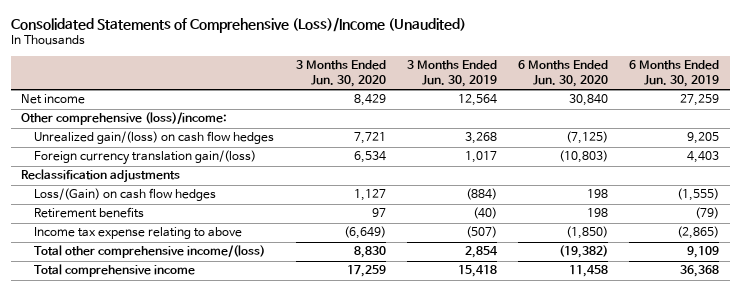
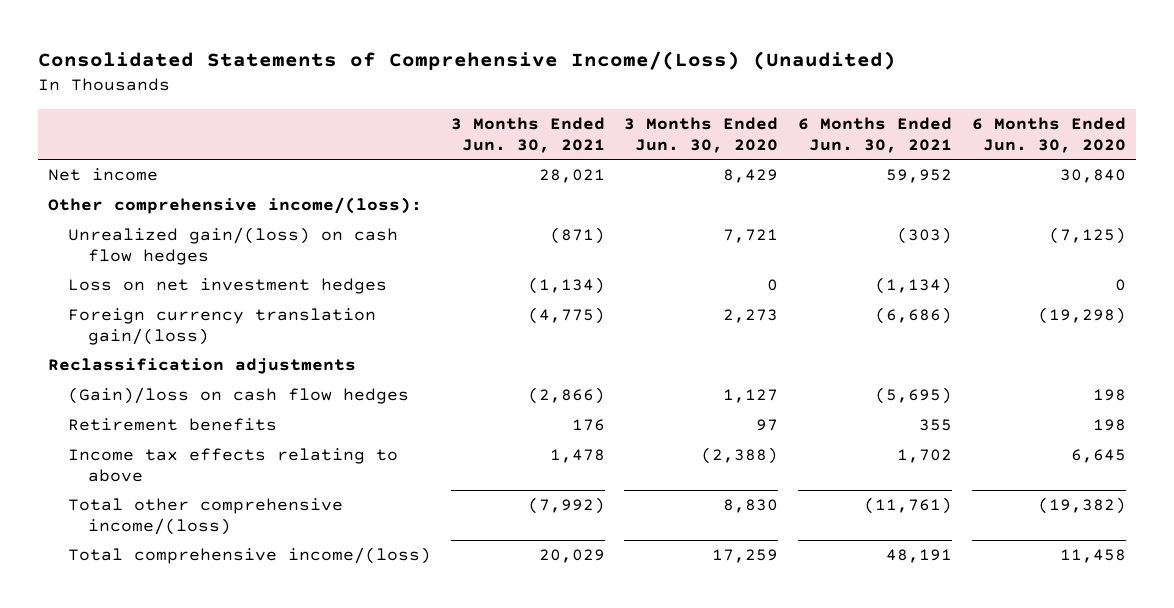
- Consolidated Statements of Comprehensive (Loss)/Income (Unaudited)
+ Consolidated Statements of Comprehensive Income/(Loss) (Unaudited)
- | 3 Months Ended Jun. 30, 2020 | 3 Months Ended Jun. 30, 2019 | 6 Months Ended Jun. 30, 2020 | 6 Months Ended Jun. 30, 2019
+ | 3 Months Ended Jun. 30, 2021 | 3 Months Ended Jun. 30, 2020 | 6 Months Ended Jun. 30, 2021 | 6 Months Ended Jun. 30, 2020
- Other comprehensive (loss)/income:
+ Other comprehensive income/(loss):
- Foreign currency translation gain/(loss) | 6,534 | 1,017 | (10,803) | 4,403
+ Loss on net investment hedges | (1,134) | 0 | (1,134) | 0
+ Foreign currency translation gain/(loss) | (4,775) | 2,273 | (6,686) | (19,298)
- Loss/(Gain) on cash flow hedges | 1,127 | (884) | 198 | (1,555)
+ (Gain)/loss on cash flow hedges | (2,866) | 1,127 | (5,695) | 198
- Income tax expense relating to above | (6,649) | (507) | (1,850) | (2,865)
+ Income tax effects relating to above | 1,478 | (2,388) | 1,702 | 6,645
- Total comprehensive income | 17,259 | 15,418 | 11,458 | 36,368
+ Total comprehensive income/(loss) | 20,029 | 17,259 | 48,191 | 11,458

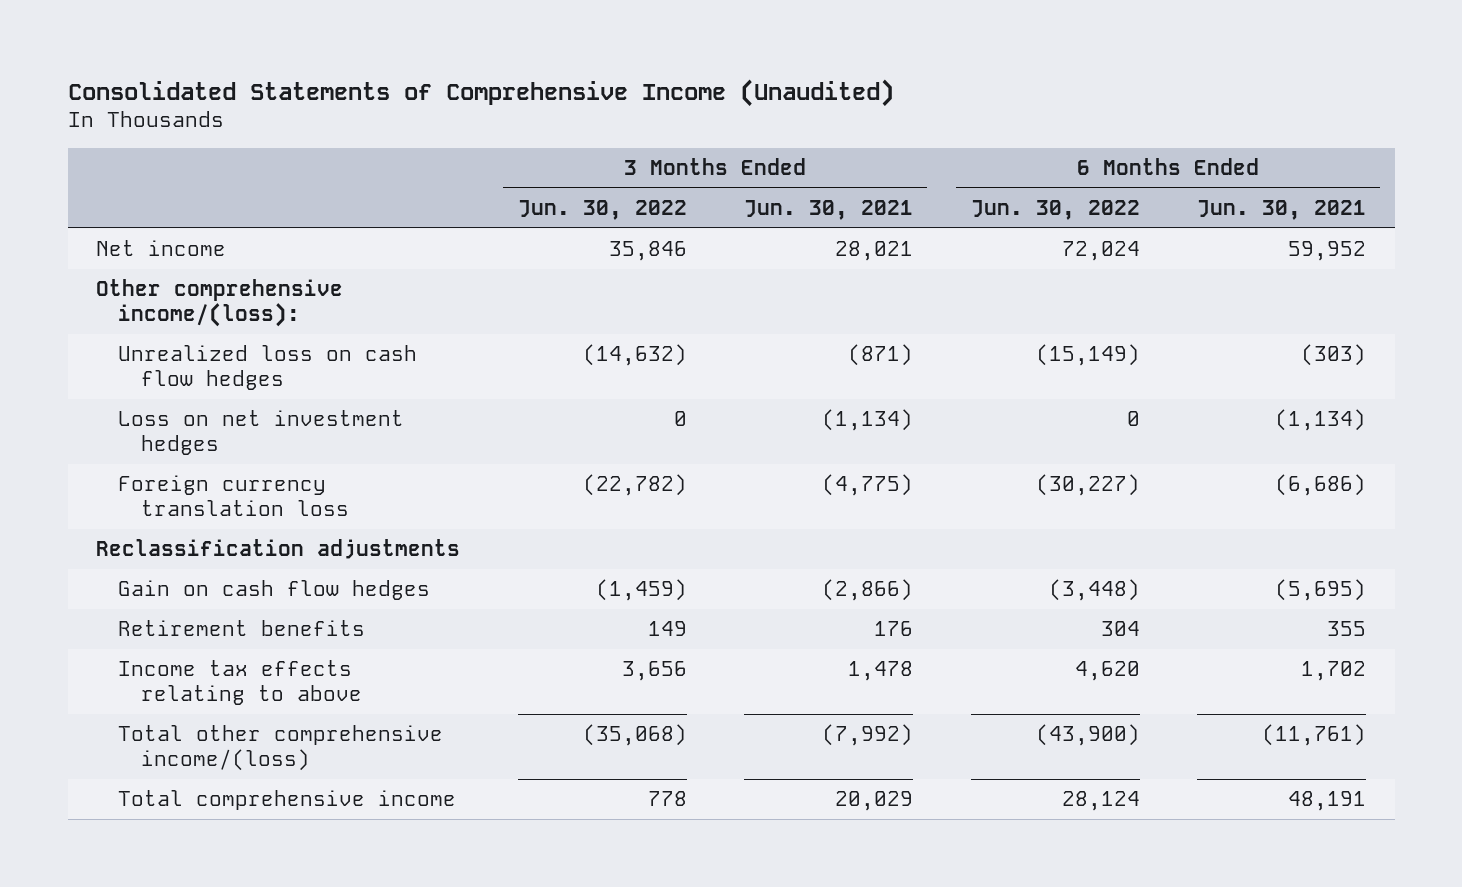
- Consolidated Statements of Comprehensive Income/(Loss) (Unaudited)
+ Consolidated Statements of Comprehensive Income (Unaudited)
- | 3 Months Ended Jun. 30, 2021 | 3 Months Ended Jun. 30, 2020 | 6 Months Ended Jun. 30, 2021 | 6 Months Ended Jun. 30, 2020
+ | 3 Months Ended Jun. 30, 2022 | 3 Months Ended Jun. 30, 2021 | 6 Months Ended Jun. 30, 2022 | 6 Months Ended Jun. 30, 2021
- Unrealized gain/(loss) on cash flow hedges | (871) | 7,721 | (303) | (7,125)
+ Unrealized loss on cash flow hedges | (14,632) | (871) | (15,149) | (303)
- Foreign currency translation gain/(loss) | (4,775) | 2,273 | (6,686) | (19,298)
+ Foreign currency translation loss | (22,782) | (4,775) | (30,227) | (6,686)
- (Gain)/loss on cash flow hedges | (2,866) | 1,127 | (5,695) | 198
+ Gain on cash flow hedges | (1,459) | (2,866) | (3,448) | (5,695)
- Total comprehensive income/(loss) | 20,029 | 17,259 | 48,191 | 11,458
+ Total comprehensive income | 778 | 20,029 | 28,124 | 48,191

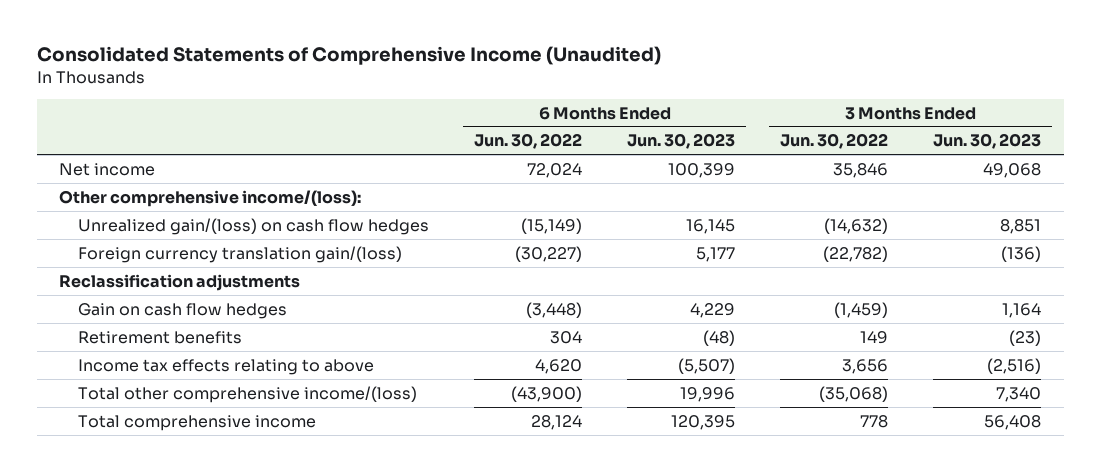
- | 3 Months Ended Jun. 30, 2022 | 3 Months Ended Jun. 30, 2021 | 6 Months Ended Jun. 30, 2022 | 6 Months Ended Jun. 30, 2021
+ | 6 Months Ended Jun. 30, 2022 | 6 Months Ended Jun. 30, 2023 | 3 Months Ended Jun. 30, 2022 | 3 Months Ended Jun. 30, 2023
- Unrealized loss on cash flow hedges | (14,632) | (871) | (15,149) | (303)
- Loss on net investment hedges | 0 | (1,134) | 0 | (1,134)
- Foreign currency translation loss | (22,782) | (4,775) | (30,227) | (6,686)
+ Unrealized gain/(loss) on cash flow hedges | (15,149) | 16,145 | (14,632) | 8,851
+ Foreign currency translation gain/(loss) | (30,227) | 5,177 | (22,782) | (136)

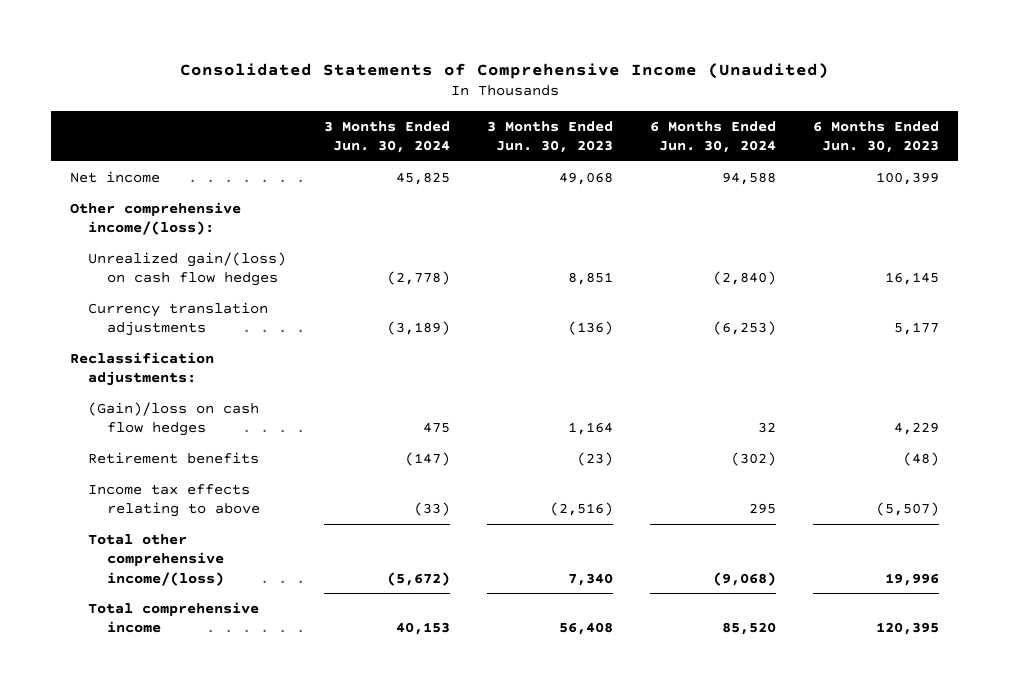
- | 6 Months Ended Jun. 30, 2022 | 6 Months Ended Jun. 30, 2023 | 3 Months Ended Jun. 30, 2022 | 3 Months Ended Jun. 30, 2023
+ | 3 Months Ended Jun. 30, 2024 | 3 Months Ended Jun. 30, 2023 | 6 Months Ended Jun. 30, 2024 | 6 Months Ended Jun. 30, 2023
- Foreign currency translation gain/(loss) | (30,227) | 5,177 | (22,782) | (136)
- Reclassification adjustments
- Gain on cash flow hedges | (3,448) | 4,229 | (1,459) | 1,164
+ Currency translation adjustments | (3,189) | (136) | (6,253) | 5,177
+ Reclassification adjustments:
+ (Gain)/loss on cash flow hedges | 475 | 1,164 | 32 | 4,229

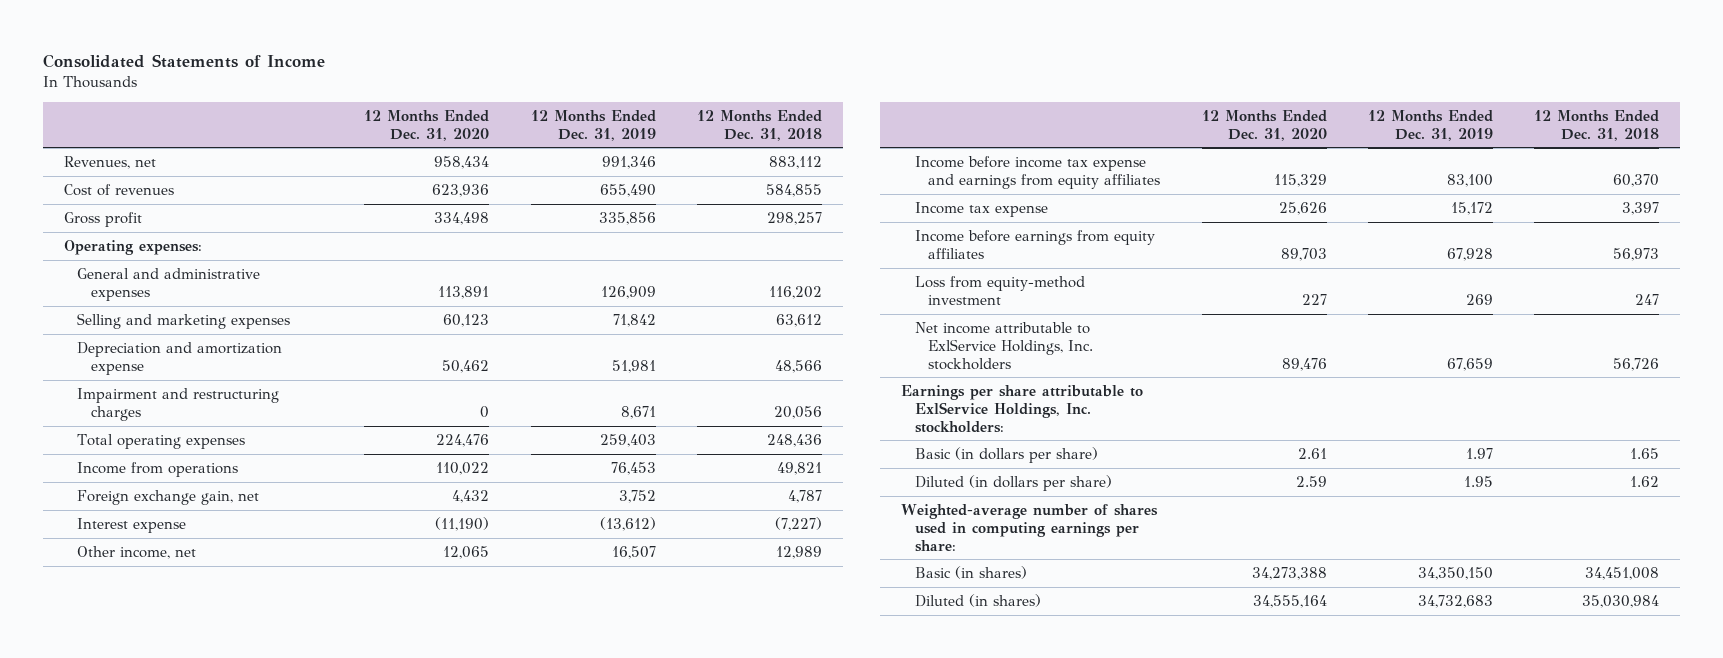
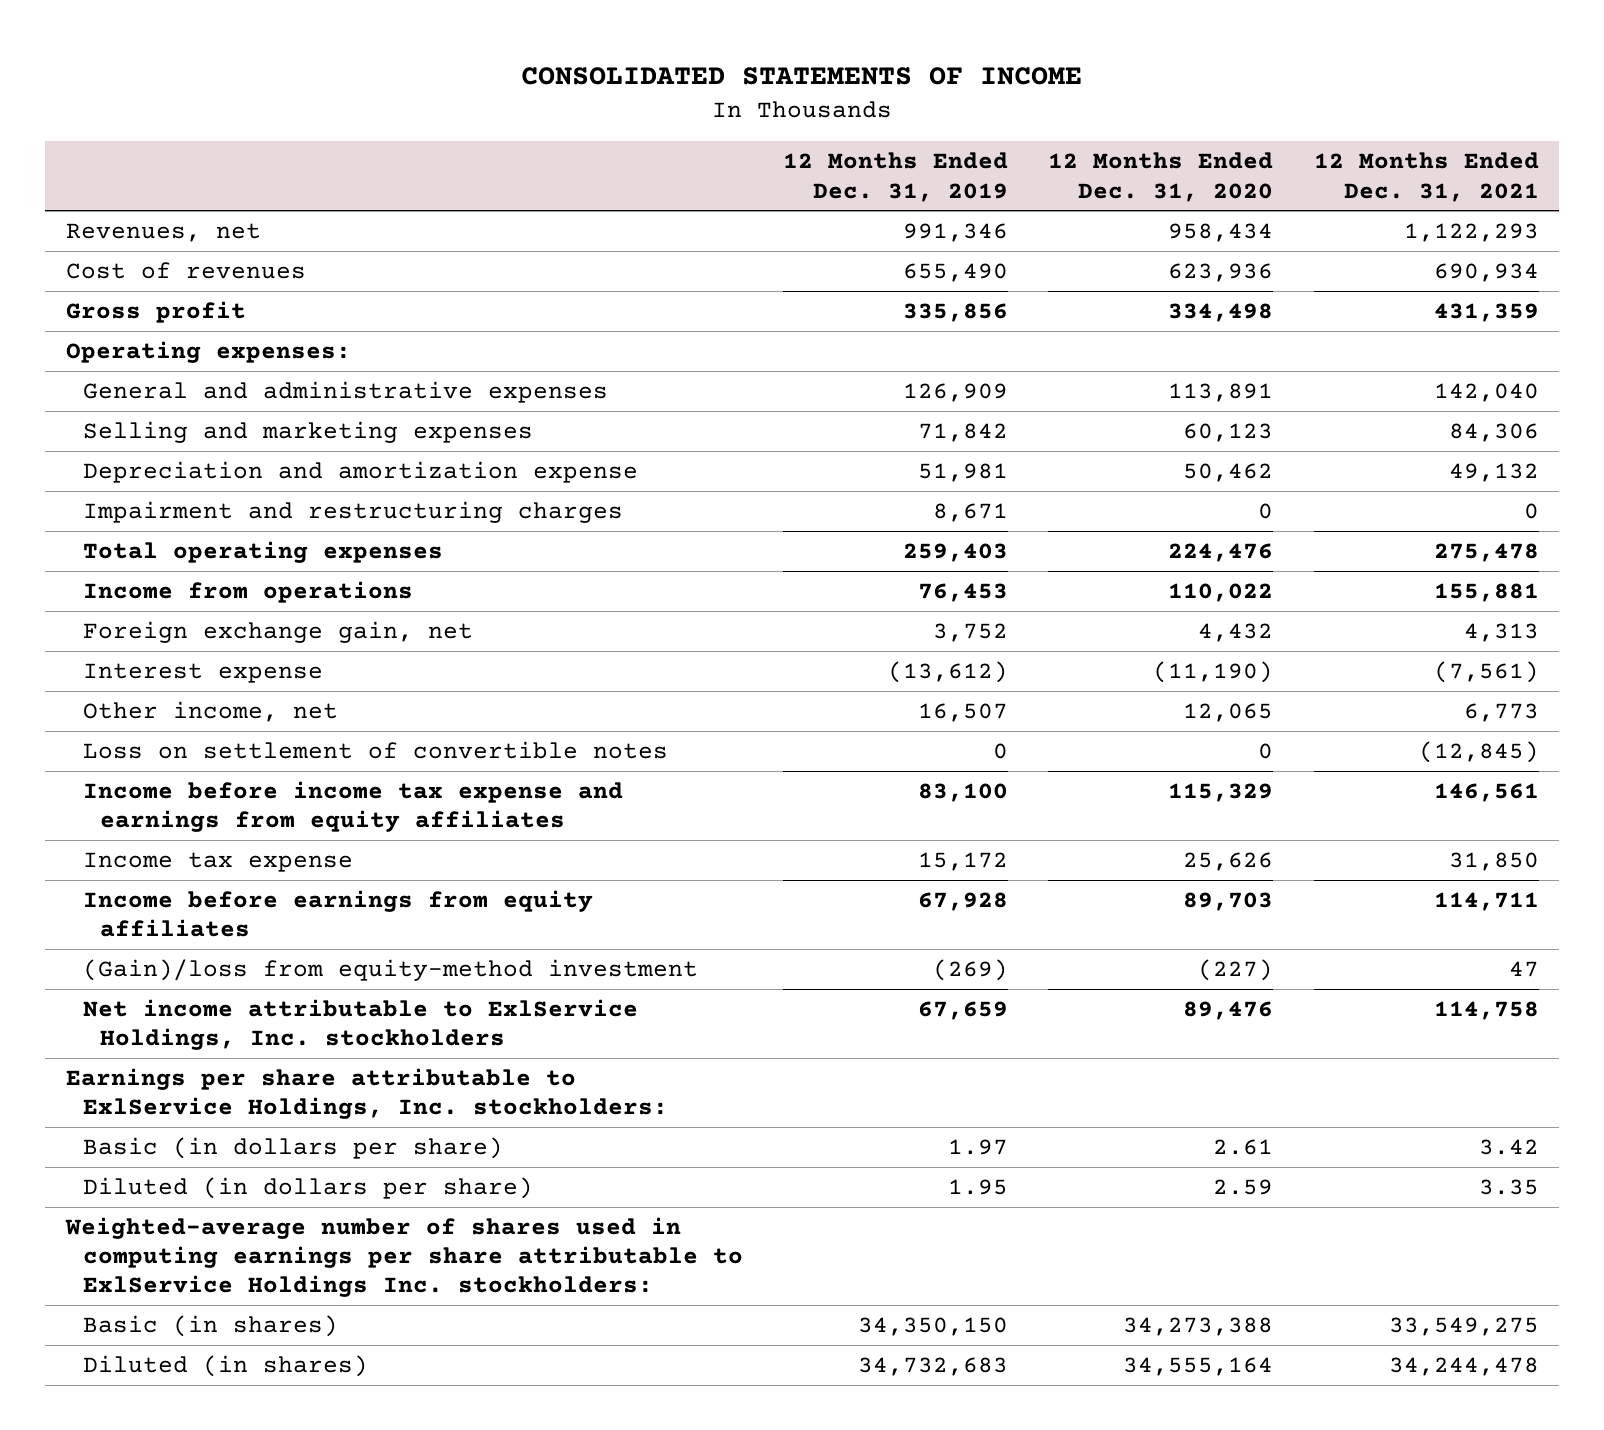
- Consolidated Statements of Income
+ CONSOLIDATED STATEMENTS OF INCOME
- | 12 Months Ended Dec. 31, 2020 | 12 Months Ended Dec. 31, 2019 | 12 Months Ended Dec. 31, 2018
+ | 12 Months Ended Dec. 31, 2019 | 12 Months Ended Dec. 31, 2020 | 12 Months Ended Dec. 31, 2021
+ Loss on settlement of convertible notes | 0 | 0 | (12,845)
- Loss from equity-method investment | 227 | 269 | 247
+ (Gain)/loss from equity-method investment | (269) | (227) | 47
- Weighted-average number of shares used in computing earnings per share:
+ Weighted-average number of shares used in computing earnings per share attributable to ExlService Holdings Inc. stockholders:

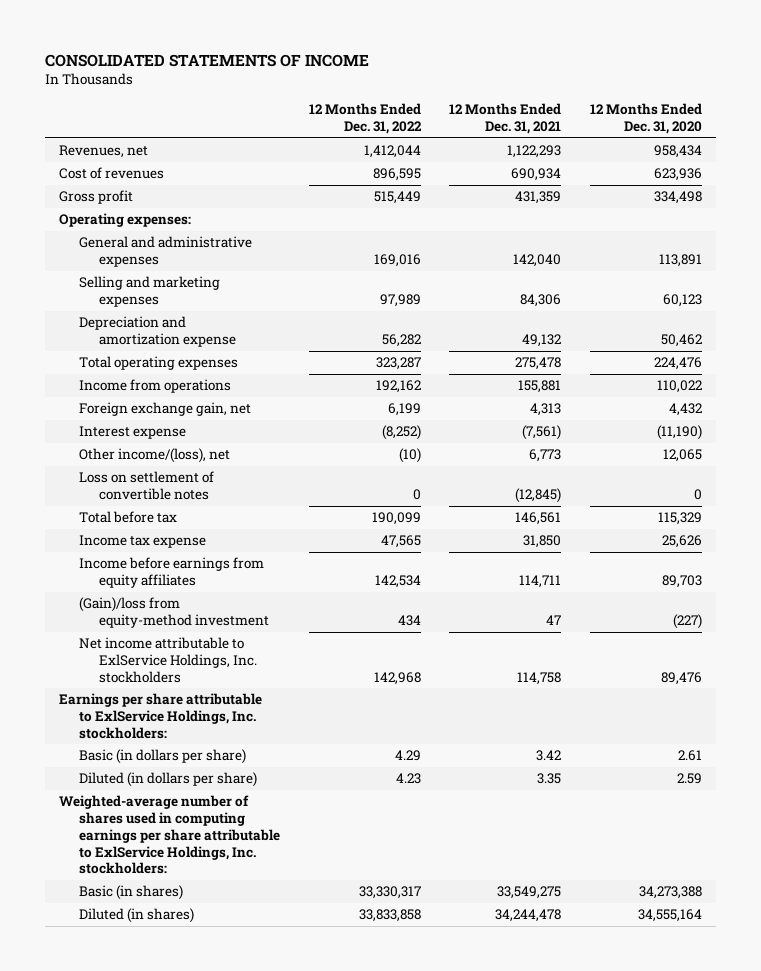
- | 12 Months Ended Dec. 31, 2019 | 12 Months Ended Dec. 31, 2020 | 12 Months Ended Dec. 31, 2021
+ | 12 Months Ended Dec. 31, 2022 | 12 Months Ended Dec. 31, 2021 | 12 Months Ended Dec. 31, 2020
- Impairment and restructuring charges | 8,671 | 0 | 0
- Other income, net | 16,507 | 12,065 | 6,773
+ Other income/(loss), net | (10) | 6,773 | 12,065
- Income before income tax expense and earnings from equity affiliates | 83,100 | 115,329 | 146,561
+ Total before tax | 190,099 | 146,561 | 115,329
- Weighted-average number of shares used in computing earnings per share attributable to ExlService Holdings Inc. stockholders:
+ Weighted-average number of shares used in computing earnings per share attributable to ExlService Holdings, Inc. stockholders:

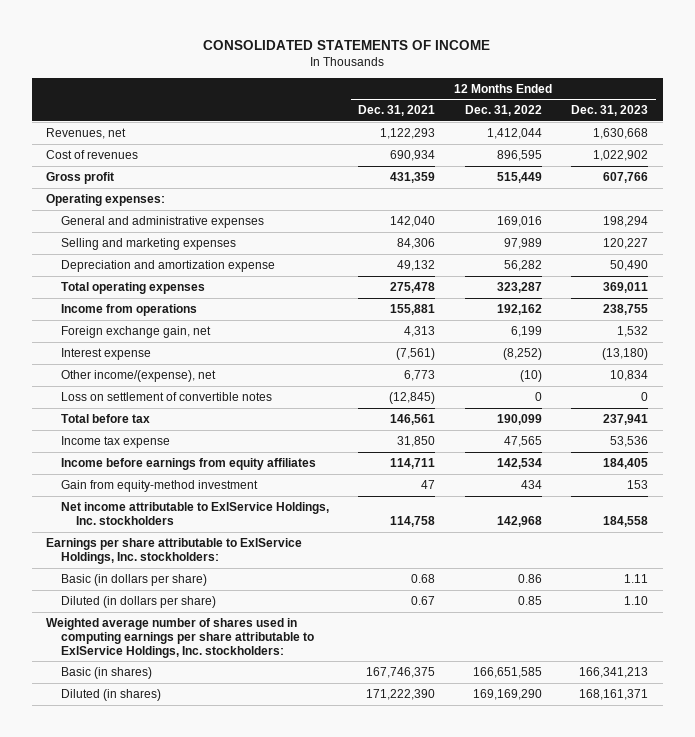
- | 12 Months Ended Dec. 31, 2022 | 12 Months Ended Dec. 31, 2021 | 12 Months Ended Dec. 31, 2020
+ | 12 Months Ended Dec. 31, 2021 | 12 Months Ended Dec. 31, 2022 | 12 Months Ended Dec. 31, 2023
- Other income/(loss), net | (10) | 6,773 | 12,065
+ Other income/(expense), net | 6,773 | (10) | 10,834
- (Gain)/loss from equity-method investment | 434 | 47 | (227)
+ Gain from equity-method investment | 47 | 434 | 153
- Basic (in dollars per share) | 4.29 | 3.42 | 2.61
- Diluted (in dollars per share) | 4.23 | 3.35 | 2.59
- Weighted-average number of shares used in computing earnings per share attributable to ExlService Holdings, Inc. stockholders:
- Basic (in shares) | 33,330,317 | 33,549,275 | 34,273,388
- Diluted (in shares) | 33,833,858 | 34,244,478 | 34,555,164
+ Basic (in dollars per share) | 0.68 | 0.86 | 1.11
+ Diluted (in dollars per share) | 0.67 | 0.85 | 1.10
+ Weighted average number of shares used in computing earnings per share attributable to ExlService Holdings, Inc. stockholders:
+ Basic (in shares) | 167,746,375 | 166,651,585 | 166,341,213
+ Diluted (in shares) | 171,222,390 | 169,169,290 | 168,161,371

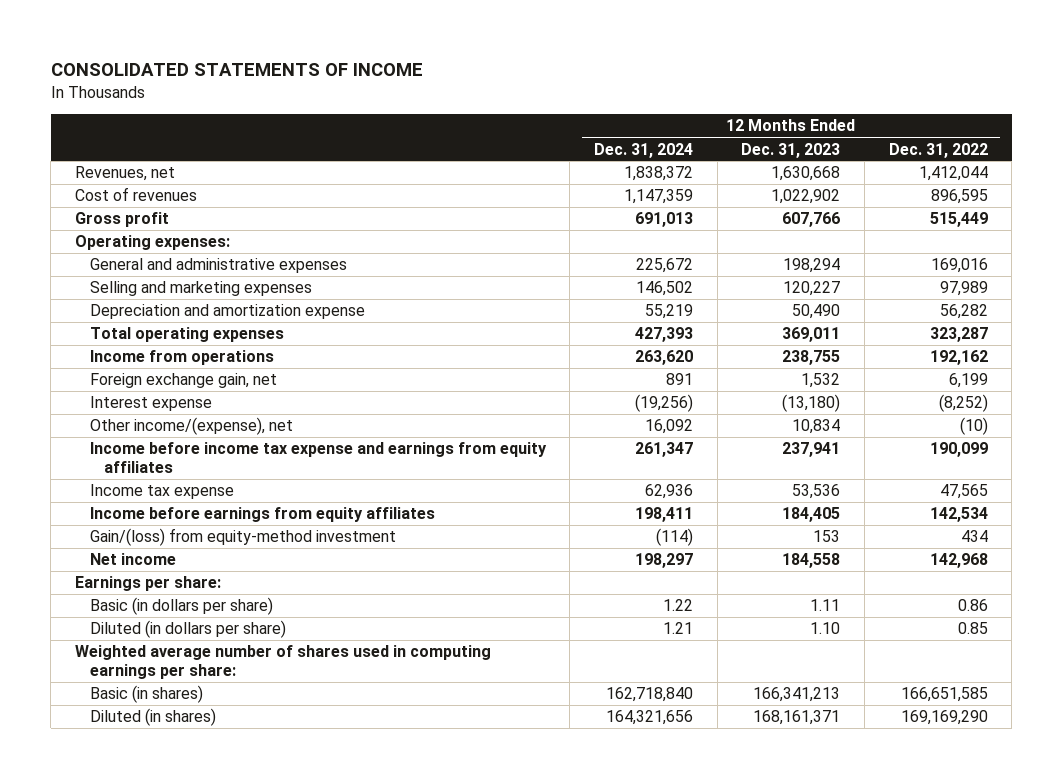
- | 12 Months Ended Dec. 31, 2021 | 12 Months Ended Dec. 31, 2022 | 12 Months Ended Dec. 31, 2023
+ | 12 Months Ended Dec. 31, 2024 | 12 Months Ended Dec. 31, 2023 | 12 Months Ended Dec. 31, 2022
- Loss on settlement of convertible notes | (12,845) | 0 | 0
- Total before tax | 146,561 | 190,099 | 237,941
+ Income before income tax expense and earnings from equity affiliates | 261,347 | 237,941 | 190,099
- Gain from equity-method investment | 47 | 434 | 153
- Net income attributable to ExlService Holdings, Inc. stockholders | 114,758 | 142,968 | 184,558
- Earnings per share attributable to ExlService Holdings, Inc. stockholders:
+ Gain/(loss) from equity-method investment | (114) | 153 | 434
+ Net income | 198,297 | 184,558 | 142,968
+ Earnings per share:
- Weighted average number of shares used in computing earnings per share attributable to ExlService Holdings, Inc. stockholders:
+ Weighted average number of shares used in computing earnings per share:

